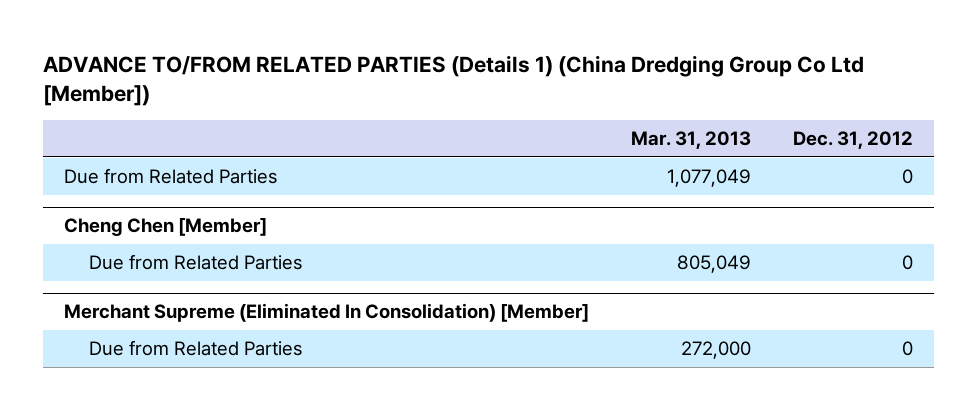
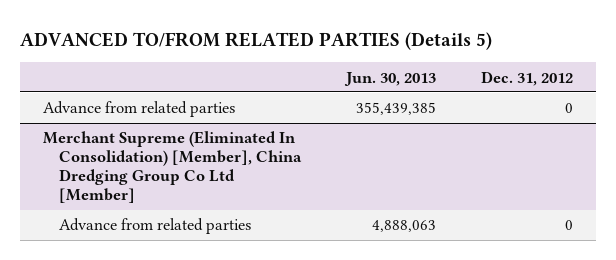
- ADVANCE TO/FROM RELATED PARTIES (Details 1) (China Dredging Group Co Ltd [Member])
+ ADVANCED TO/FROM RELATED PARTIES (Details 5)
- | Mar. 31, 2013 | Dec. 31, 2012
+ | Jun. 30, 2013 | Dec. 31, 2012
- Due from Related Parties | 1,077,049 | 0
- Cheng Chen [Member]
- Due from Related Parties | 805,049 | 0
- Merchant Supreme (Eliminated In Consolidation) [Member]
- Due from Related Parties | 272,000 | 0
+ Advance from related parties | 355,439,385 | 0
+ Merchant Supreme (Eliminated In Consolidation) [Member], China Dredging Group Co Ltd [Member]
+ Advance from related parties | 4,888,063 | 0

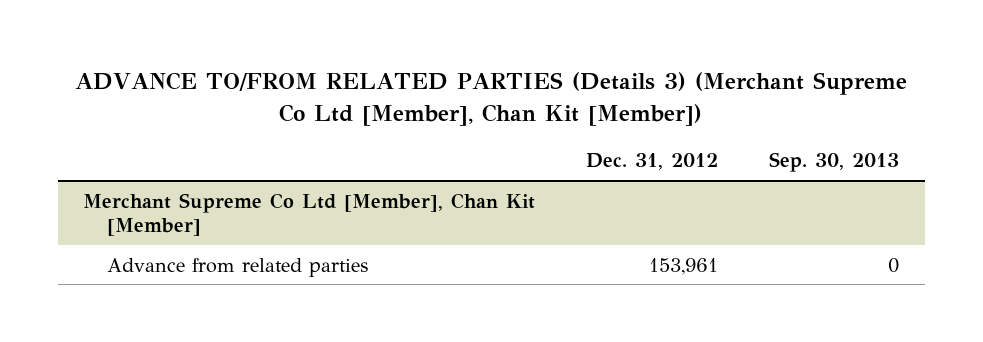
- ADVANCED TO/FROM RELATED PARTIES (Details 5)
+ ADVANCE TO/FROM RELATED PARTIES (Details 3) (Merchant Supreme Co Ltd [Member], Chan Kit [Member])
- | Jun. 30, 2013 | Dec. 31, 2012
+ | Dec. 31, 2012 | Sep. 30, 2013
- Advance from related parties | 355,439,385 | 0
- Merchant Supreme (Eliminated In Consolidation) [Member], China Dredging Group Co Ltd [Member]
- Advance from related parties | 4,888,063 | 0
+ Merchant Supreme Co Ltd [Member], Chan Kit [Member]
+ Advance from related parties | 153,961 | 0

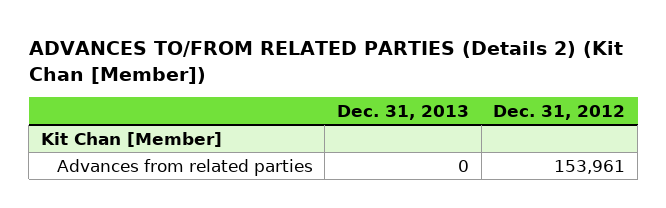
- ADVANCE TO/FROM RELATED PARTIES (Details 3) (Merchant Supreme Co Ltd [Member], Chan Kit [Member])
+ ADVANCES TO/FROM RELATED PARTIES (Details 2) (Kit Chan [Member])
- | Dec. 31, 2012 | Sep. 30, 2013
+ | Dec. 31, 2013 | Dec. 31, 2012
- Merchant Supreme Co Ltd [Member], Chan Kit [Member]
- Advance from related parties | 153,961 | 0
+ Kit Chan [Member]
+ Advances from related parties | 0 | 153,961

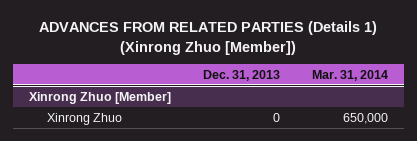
- ADVANCES TO/FROM RELATED PARTIES (Details 2) (Kit Chan [Member])
+ ADVANCES FROM RELATED PARTIES (Details 1) (Xinrong Zhuo [Member])
- | Dec. 31, 2013 | Dec. 31, 2012
+ | Dec. 31, 2013 | Mar. 31, 2014
- Kit Chan [Member]
- Advances from related parties | 0 | 153,961
+ Xinrong Zhuo [Member]
+ Xinrong Zhuo | 0 | 650,000

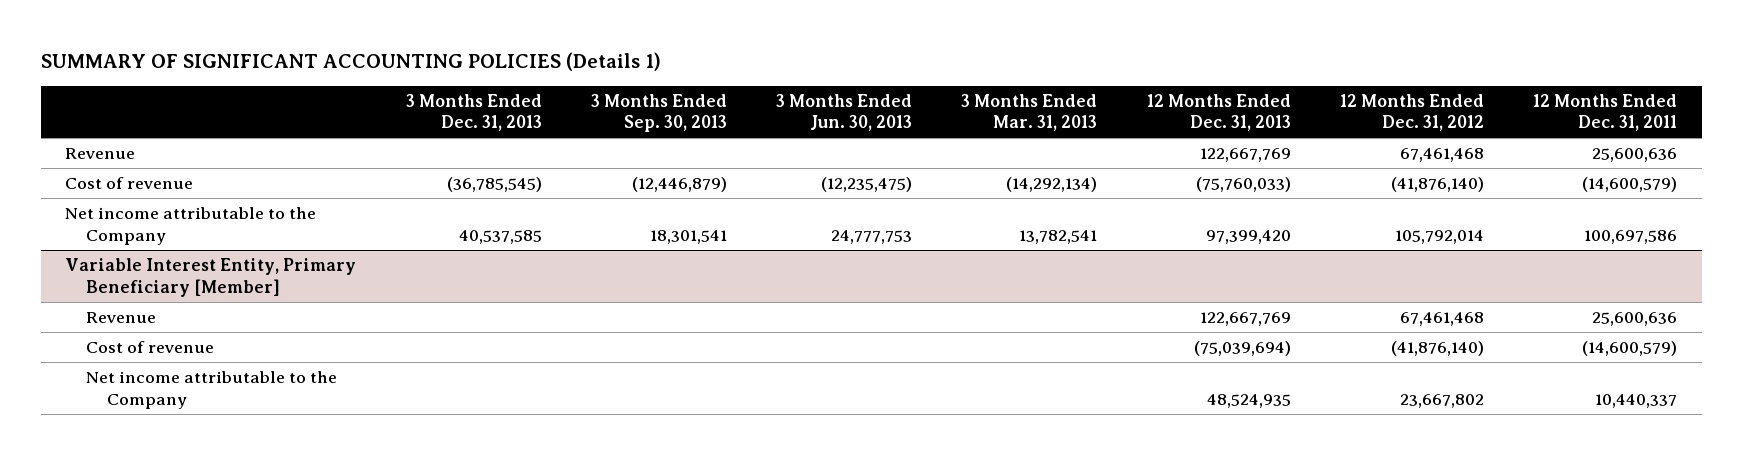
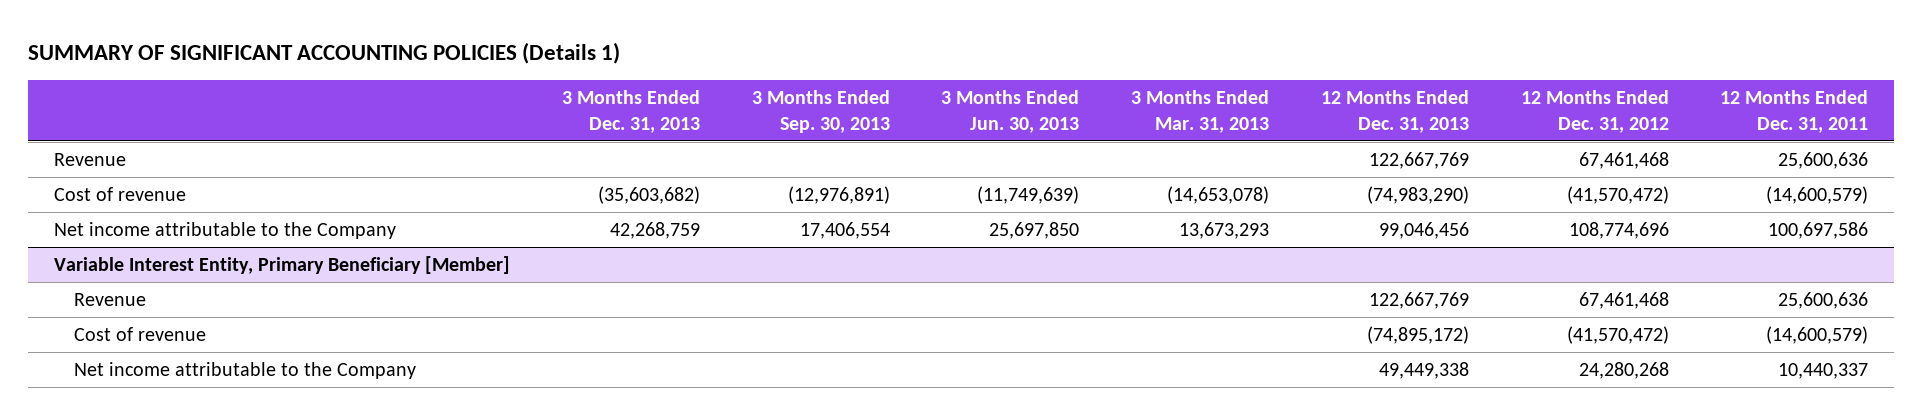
- Cost of revenue | (36,785,545) | (12,446,879) | (12,235,475) | (14,292,134) | (75,760,033) | (41,876,140) | (14,600,579)
- Net income attributable to the Company | 40,537,585 | 18,301,541 | 24,777,753 | 13,782,541 | 97,399,420 | 105,792,014 | 100,697,586
+ Cost of revenue | (35,603,682) | (12,976,891) | (11,749,639) | (14,653,078) | (74,983,290) | (41,570,472) | (14,600,579)
+ Net income attributable to the Company | 42,268,759 | 17,406,554 | 25,697,850 | 13,673,293 | 99,046,456 | 108,774,696 | 100,697,586
@ Variable Interest Entity, Primary Beneficiary [Member]
- Cost of revenue | | | | | (75,039,694) | (41,876,140) | (14,600,579)
- Net income attributable to the Company | | | | | 48,524,935 | 23,667,802 | 10,440,337
+ Cost of revenue | | | | | (74,895,172) | (41,570,472) | (14,600,579)
+ Net income attributable to the Company | | | | | 49,449,338 | 24,280,268 | 10,440,337

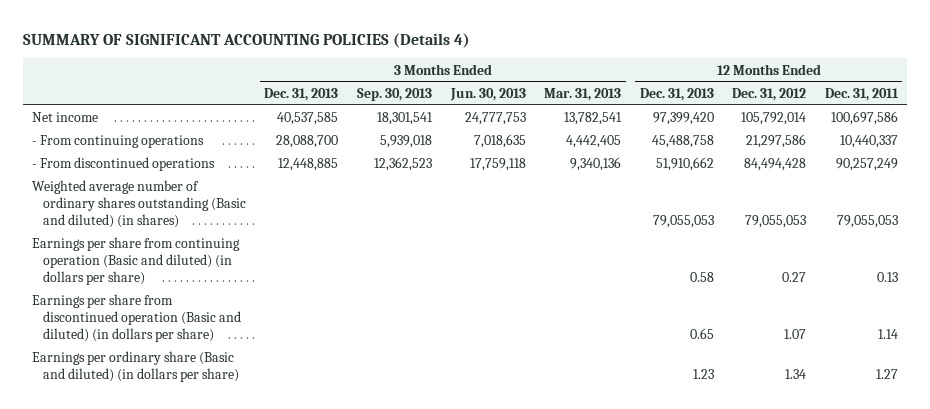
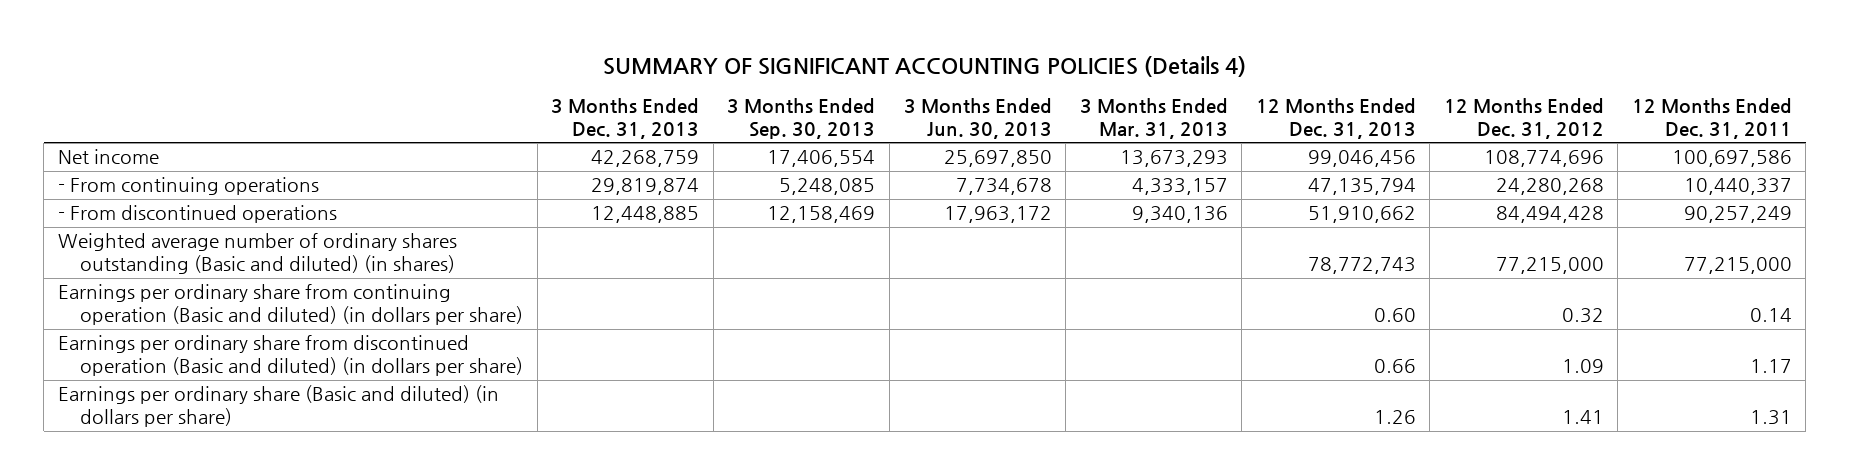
- Net income | 40,537,585 | 18,301,541 | 24,777,753 | 13,782,541 | 97,399,420 | 105,792,014 | 100,697,586
- - From continuing operations | 28,088,700 | 5,939,018 | 7,018,635 | 4,442,405 | 45,488,758 | 21,297,586 | 10,440,337
- - From discontinued operations | 12,448,885 | 12,362,523 | 17,759,118 | 9,340,136 | 51,910,662 | 84,494,428 | 90,257,249
- Weighted average number of ordinary shares outstanding (Basic and diluted) (in shares) | | | | | 79,055,053 | 79,055,053 | 79,055,053
- Earnings per share from continuing operation (Basic and diluted) (in dollars per share) | | | | | 0.58 | 0.27 | 0.13
- Earnings per share from discontinued operation (Basic and diluted) (in dollars per share) | | | | | 0.65 | 1.07 | 1.14
- Earnings per ordinary share (Basic and diluted) (in dollars per share) | | | | | 1.23 | 1.34 | 1.27
+ Net income | 42,268,759 | 17,406,554 | 25,697,850 | 13,673,293 | 99,046,456 | 108,774,696 | 100,697,586
+ - From continuing operations | 29,819,874 | 5,248,085 | 7,734,678 | 4,333,157 | 47,135,794 | 24,280,268 | 10,440,337
+ - From discontinued operations | 12,448,885 | 12,158,469 | 17,963,172 | 9,340,136 | 51,910,662 | 84,494,428 | 90,257,249
+ Weighted average number of ordinary shares outstanding (Basic and diluted) (in shares) | | | | | 78,772,743 | 77,215,000 | 77,215,000
+ Earnings per ordinary share from continuing operation (Basic and diluted) (in dollars per share) | | | | | 0.60 | 0.32 | 0.14
+ Earnings per ordinary share from discontinued operation (Basic and diluted) (in dollars per share) | | | | | 0.66 | 1.09 | 1.17
+ Earnings per ordinary share (Basic and diluted) (in dollars per share) | | | | | 1.26 | 1.41 | 1.31

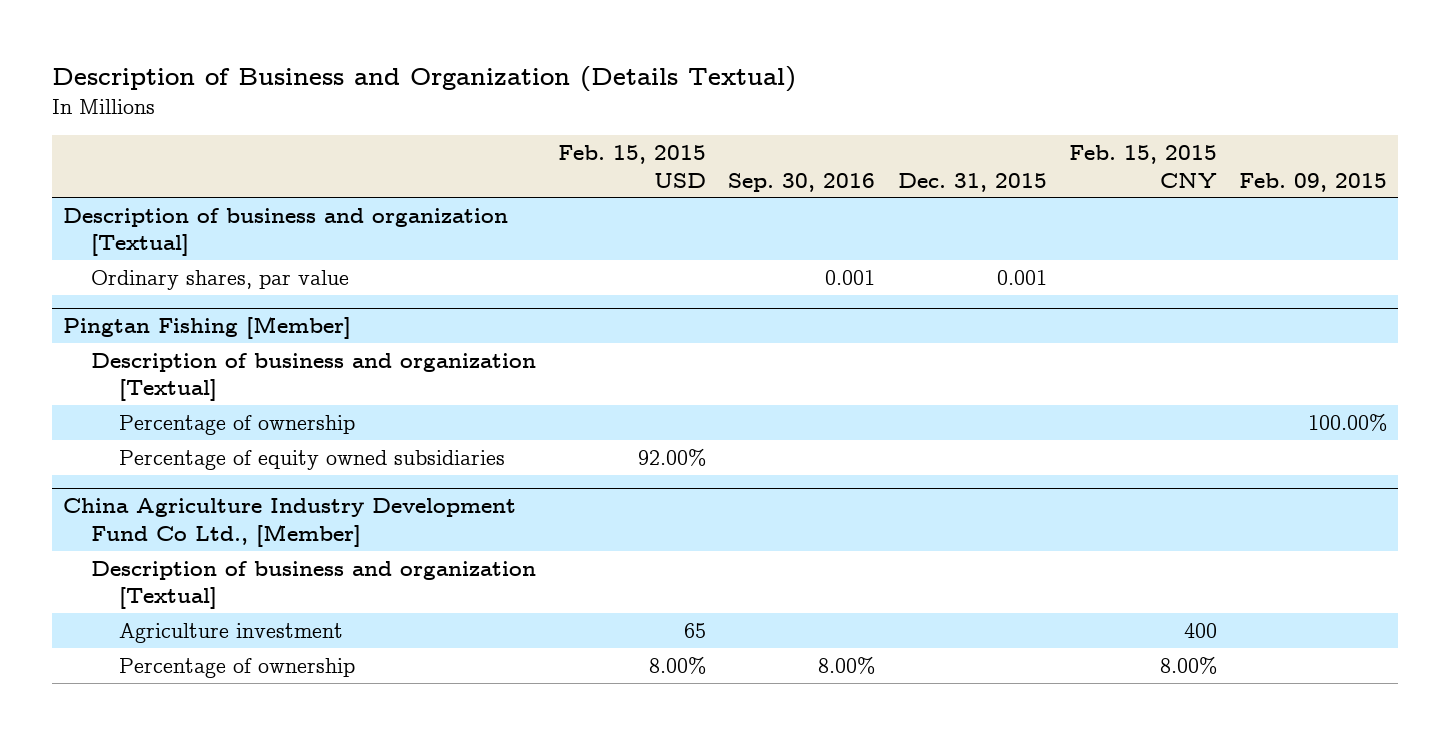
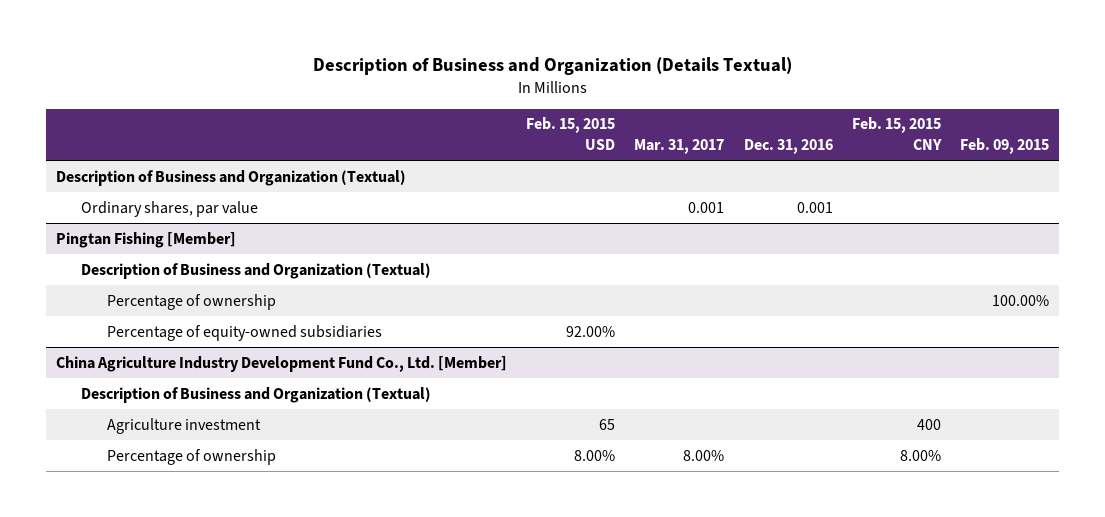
- | Feb. 15, 2015 USD | Sep. 30, 2016 | Dec. 31, 2015 | Feb. 15, 2015 CNY | Feb. 09, 2015
+ | Feb. 15, 2015 USD | Mar. 31, 2017 | Dec. 31, 2016 | Feb. 15, 2015 CNY | Feb. 09, 2015
- Description of business and organization [Textual]
+ Description of Business and Organization (Textual)
@ Pingtan Fishing [Member]
- Description of business and organization [Textual]
+ Description of Business and Organization (Textual)
- Percentage of equity owned subsidiaries | 92.00% | | | |
- China Agriculture Industry Development Fund Co Ltd., [Member]
- Description of business and organization [Textual]
@ Pingtan Fishing [Member]
+ Percentage of equity-owned subsidiaries | 92.00% | | | |
+ China Agriculture Industry Development Fund Co., Ltd. [Member]
+ Description of Business and Organization (Textual)

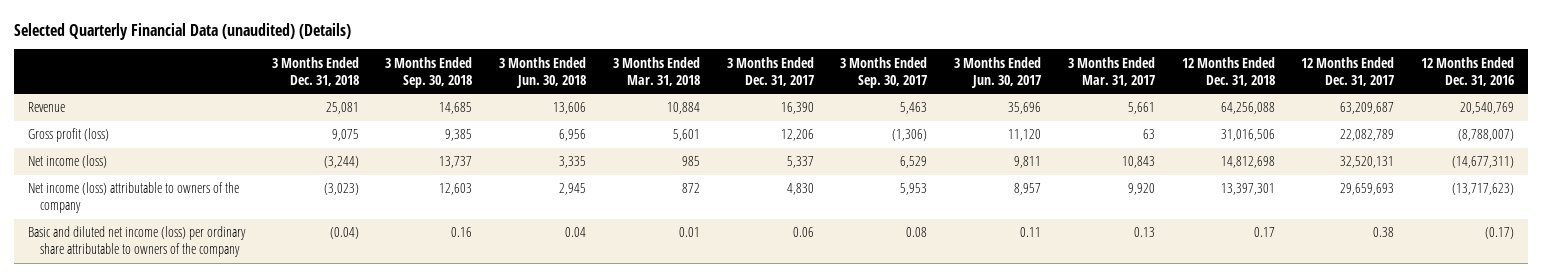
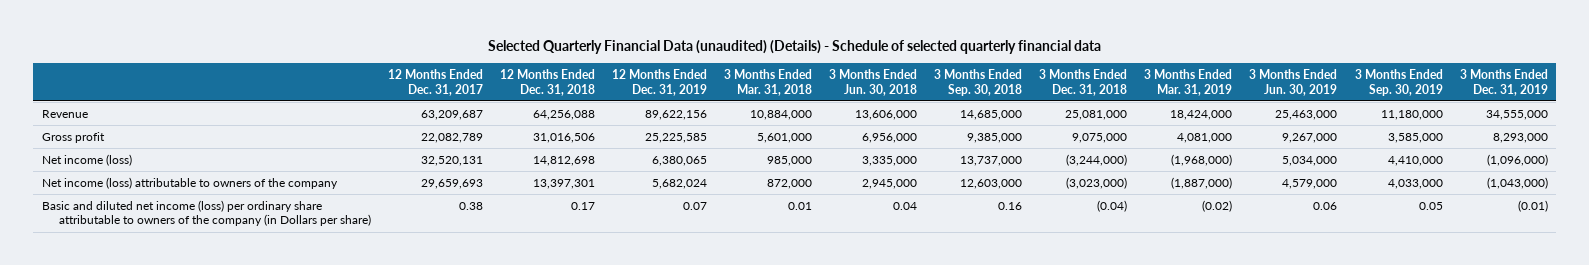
- Selected Quarterly Financial Data (unaudited) (Details)
+ Selected Quarterly Financial Data (unaudited) (Details) - Schedule of selected quarterly financial data
- | 3 Months Ended Dec. 31, 2018 | 3 Months Ended Sep. 30, 2018 | 3 Months Ended Jun. 30, 2018 | 3 Months Ended Mar. 31, 2018 | 3 Months Ended Dec. 31, 2017 | 3 Months Ended Sep. 30, 2017 | 3 Months Ended Jun. 30, 2017 | 3 Months Ended Mar. 31, 2017 | 12 Months Ended Dec. 31, 2018 | 12 Months Ended Dec. 31, 2017 | 12 Months Ended Dec. 31, 2016
+ | 12 Months Ended Dec. 31, 2017 | 12 Months Ended Dec. 31, 2018 | 12 Months Ended Dec. 31, 2019 | 3 Months Ended Mar. 31, 2018 | 3 Months Ended Jun. 30, 2018 | 3 Months Ended Sep. 30, 2018 | 3 Months Ended Dec. 31, 2018 | 3 Months Ended Mar. 31, 2019 | 3 Months Ended Jun. 30, 2019 | 3 Months Ended Sep. 30, 2019 | 3 Months Ended Dec. 31, 2019
- Revenue | 25,081 | 14,685 | 13,606 | 10,884 | 16,390 | 5,463 | 35,696 | 5,661 | 64,256,088 | 63,209,687 | 20,540,769
- Gross profit (loss) | 9,075 | 9,385 | 6,956 | 5,601 | 12,206 | (1,306) | 11,120 | 63 | 31,016,506 | 22,082,789 | (8,788,007)
- Net income (loss) | (3,244) | 13,737 | 3,335 | 985 | 5,337 | 6,529 | 9,811 | 10,843 | 14,812,698 | 32,520,131 | (14,677,311)
- Net income (loss) attributable to owners of the company | (3,023) | 12,603 | 2,945 | 872 | 4,830 | 5,953 | 8,957 | 9,920 | 13,397,301 | 29,659,693 | (13,717,623)
- Basic and diluted net income (loss) per ordinary share attributable to owners of the company | (0.04) | 0.16 | 0.04 | 0.01 | 0.06 | 0.08 | 0.11 | 0.13 | 0.17 | 0.38 | (0.17)
+ Revenue | 63,209,687 | 64,256,088 | 89,622,156 | 10,884,000 | 13,606,000 | 14,685,000 | 25,081,000 | 18,424,000 | 25,463,000 | 11,180,000 | 34,555,000
+ Gross profit | 22,082,789 | 31,016,506 | 25,225,585 | 5,601,000 | 6,956,000 | 9,385,000 | 9,075,000 | 4,081,000 | 9,267,000 | 3,585,000 | 8,293,000
+ Net income (loss) | 32,520,131 | 14,812,698 | 6,380,065 | 985,000 | 3,335,000 | 13,737,000 | (3,244,000) | (1,968,000) | 5,034,000 | 4,410,000 | (1,096,000)
+ Net income (loss) attributable to owners of the company | 29,659,693 | 13,397,301 | 5,682,024 | 872,000 | 2,945,000 | 12,603,000 | (3,023,000) | (1,887,000) | 4,579,000 | 4,033,000 | (1,043,000)
+ Basic and diluted net income (loss) per ordinary share attributable to owners of the company (in Dollars per share) | 0.38 | 0.17 | 0.07 | 0.01 | 0.04 | 0.16 | (0.04) | (0.02) | 0.06 | 0.05 | (0.01)

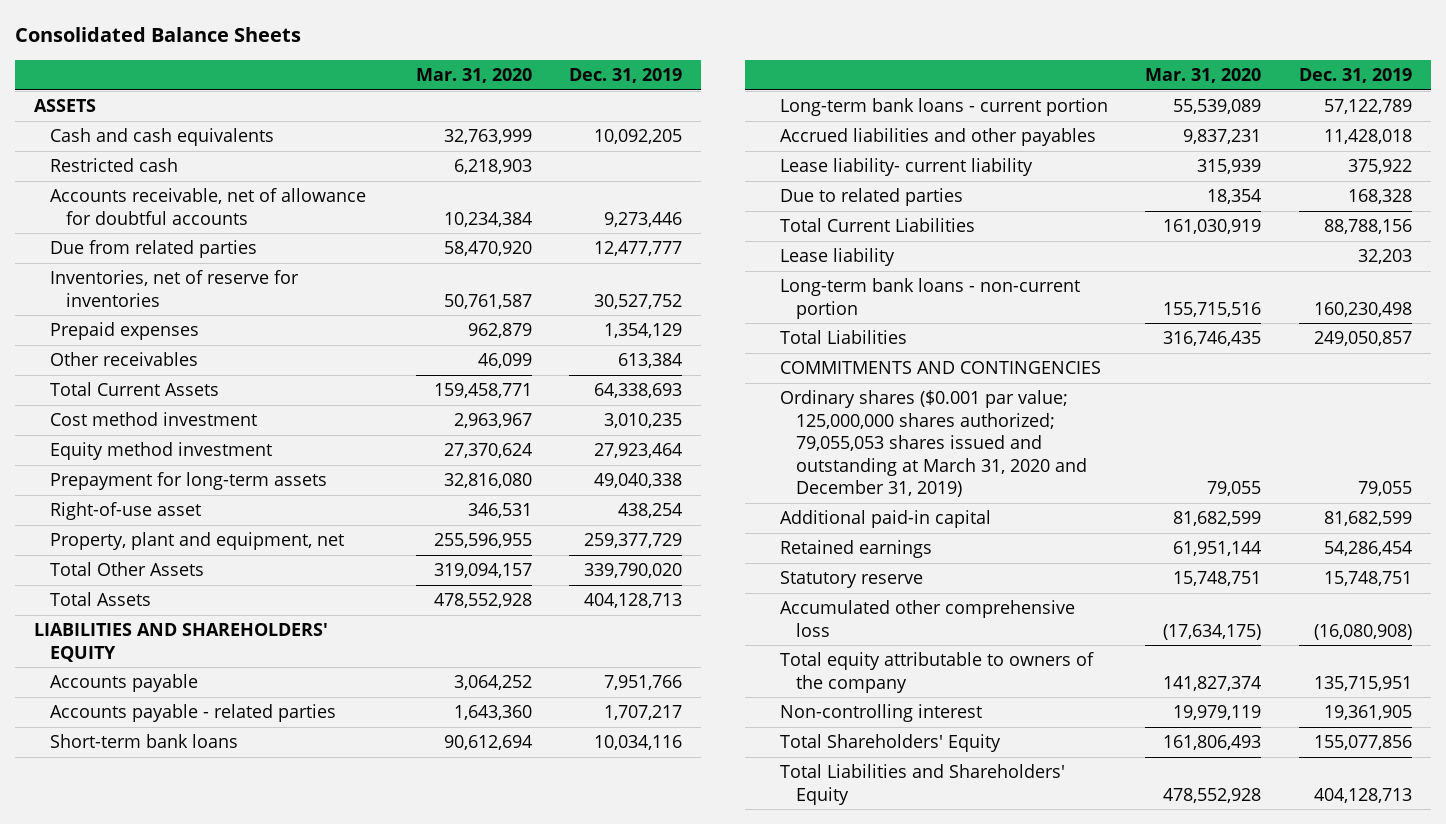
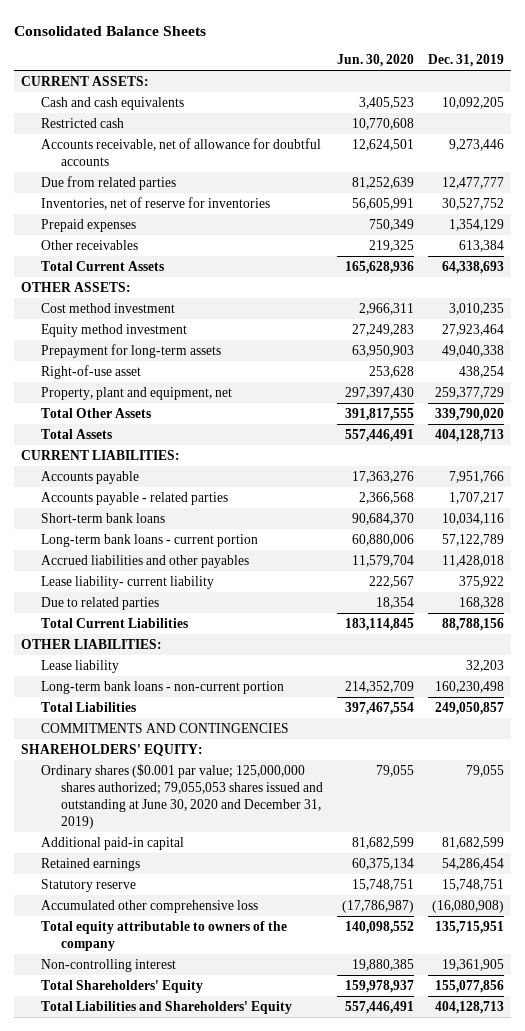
- | Mar. 31, 2020 | Dec. 31, 2019
+ | Jun. 30, 2020 | Dec. 31, 2019
- ASSETS
+ CURRENT ASSETS:
+ OTHER ASSETS:
- LIABILITIES AND SHAREHOLDERS' EQUITY
+ CURRENT LIABILITIES:
+ OTHER LIABILITIES:
- Ordinary shares ($0.001 par value; 125,000,000 shares authorized; 79,055,053 shares issued and outstanding at March 31, 2020 and December 31, 2019) | 79,055 | 79,055
+ SHAREHOLDERS' EQUITY:
+ Ordinary shares ($0.001 par value; 125,000,000 shares authorized; 79,055,053 shares issued and outstanding at June 30, 2020 and December 31, 2019) | 79,055 | 79,055

